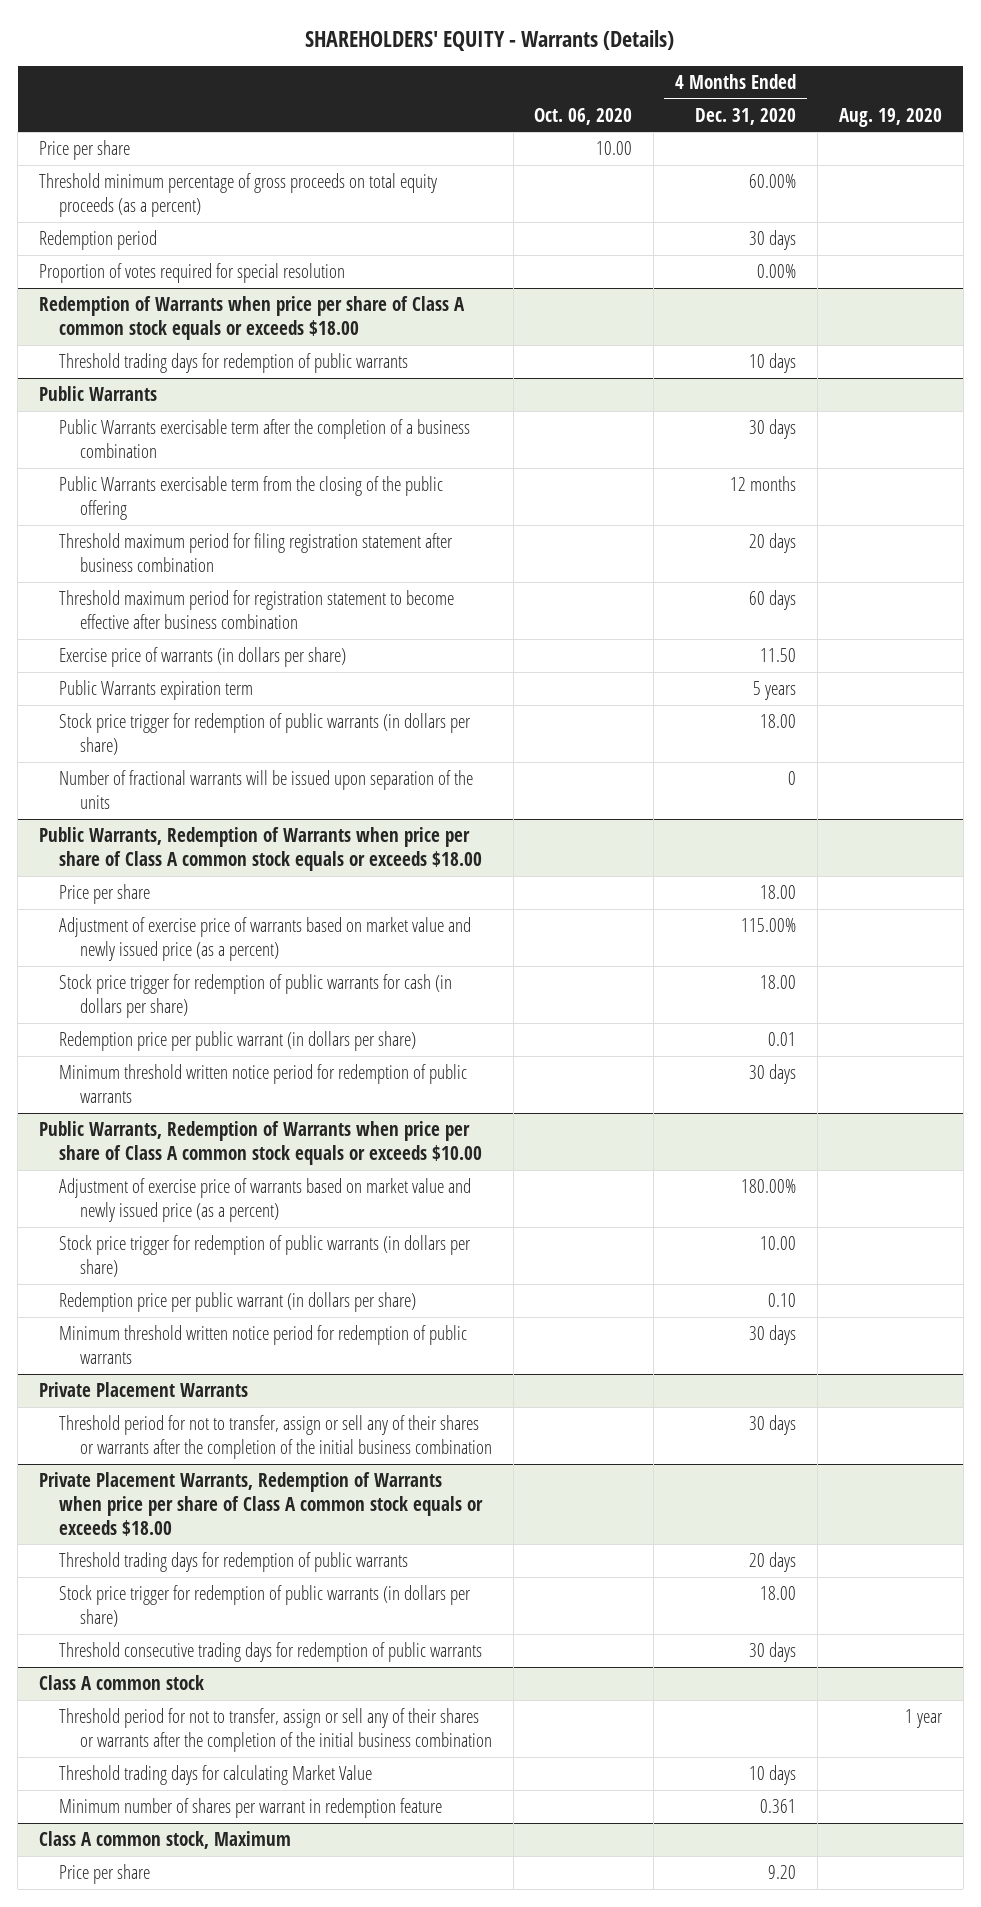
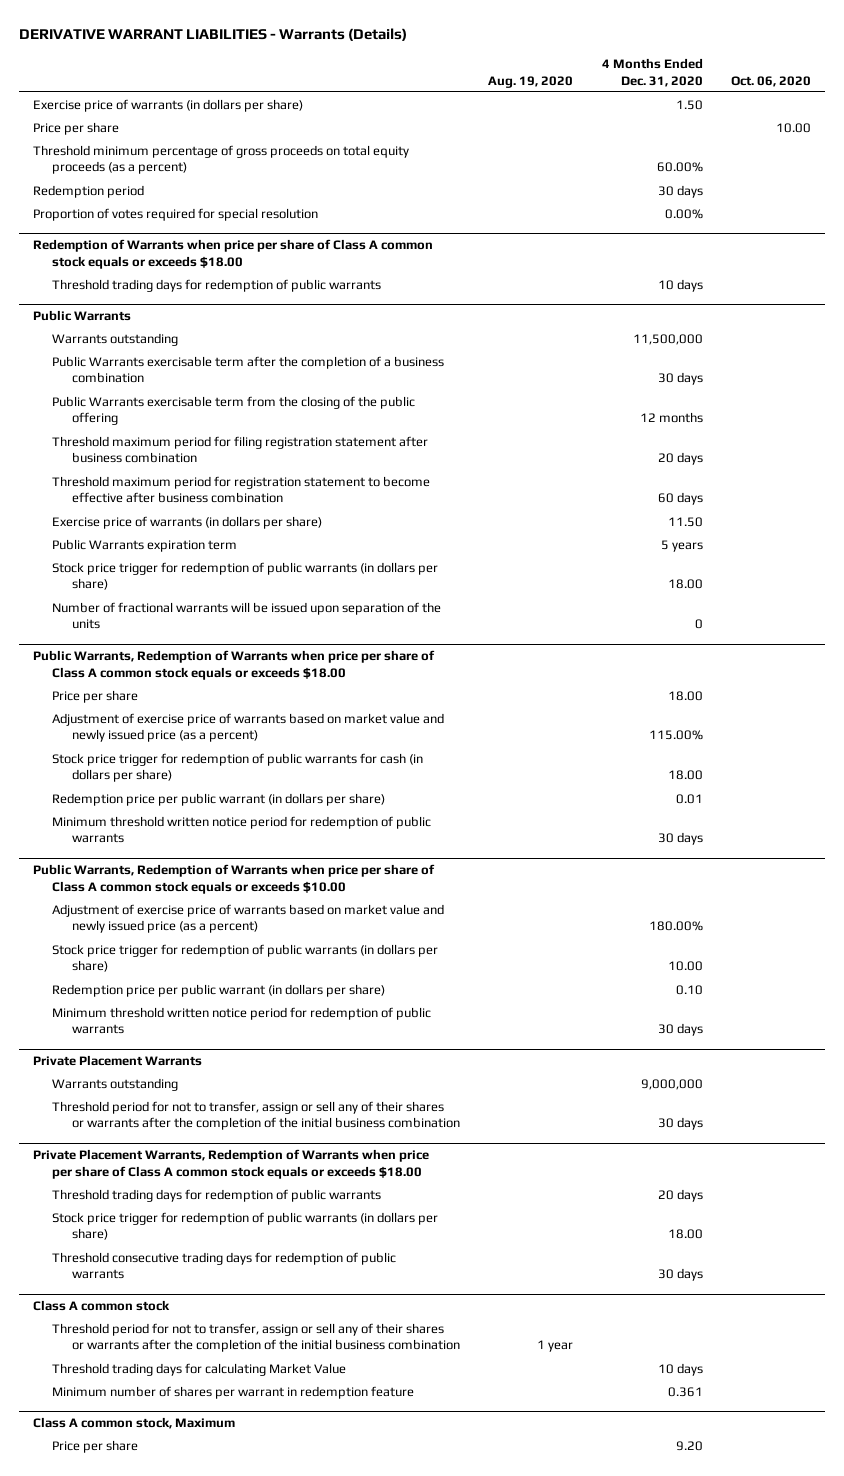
- SHAREHOLDERS' EQUITY - Warrants (Details)
+ DERIVATIVE WARRANT LIABILITIES - Warrants (Details)
- | Oct. 06, 2020 | 4 Months Ended Dec. 31, 2020 | Aug. 19, 2020
+ | Aug. 19, 2020 | 4 Months Ended Dec. 31, 2020 | Oct. 06, 2020
+ Exercise price of warrants (in dollars per share) | | 1.50 |
@ Public Warrants
+ Warrants outstanding | | 11,500,000 |
@ Private Placement Warrants
+ Warrants outstanding | | 9,000,000 |

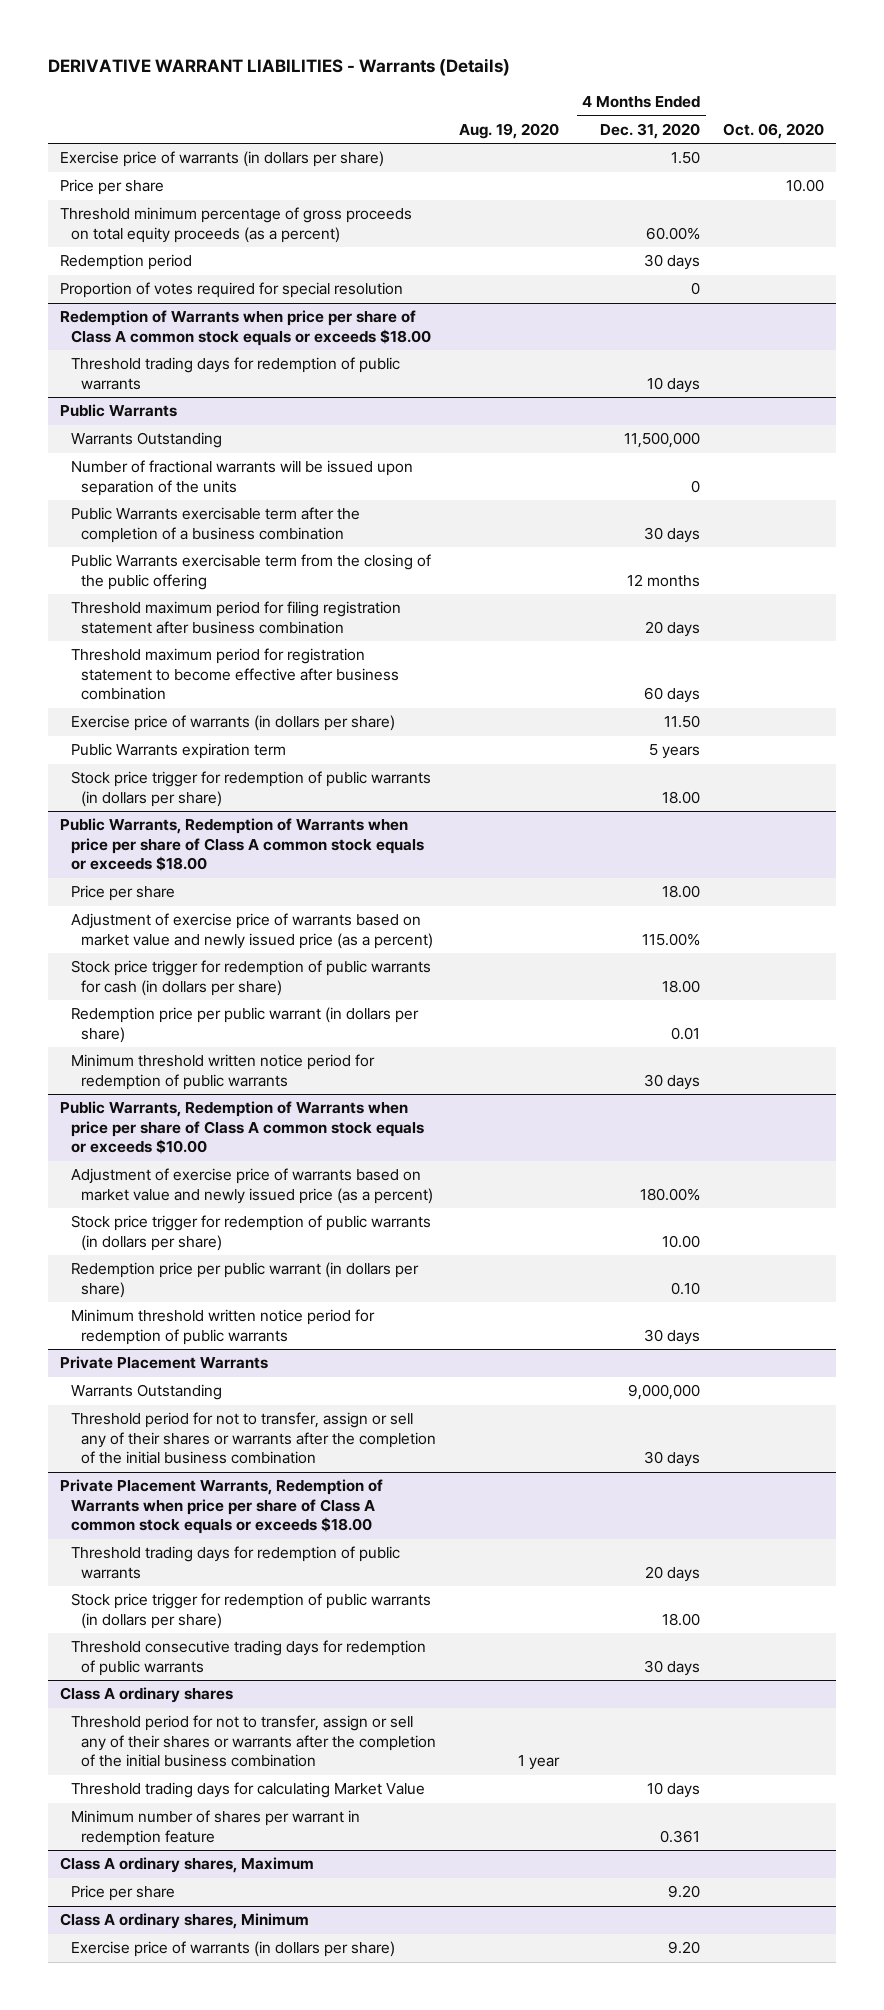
- Proportion of votes required for special resolution | | 0.00% |
+ Proportion of votes required for special resolution | | 0 |
@ Public Warrants
- Warrants outstanding | | 11,500,000 |
+ Warrants Outstanding | | 11,500,000 |
moved up: Number of fractional warrants will be issued upon separation of the units | | 0 |
@ Private Placement Warrants
- Warrants outstanding | | 9,000,000 |
+ Warrants Outstanding | | 9,000,000 |
- Class A common stock
+ Class A ordinary shares
- Class A common stock, Maximum
+ Class A ordinary shares, Maximum
+ Class A ordinary shares, Minimum
+ Exercise price of warrants (in dollars per share) | | 9.20 |

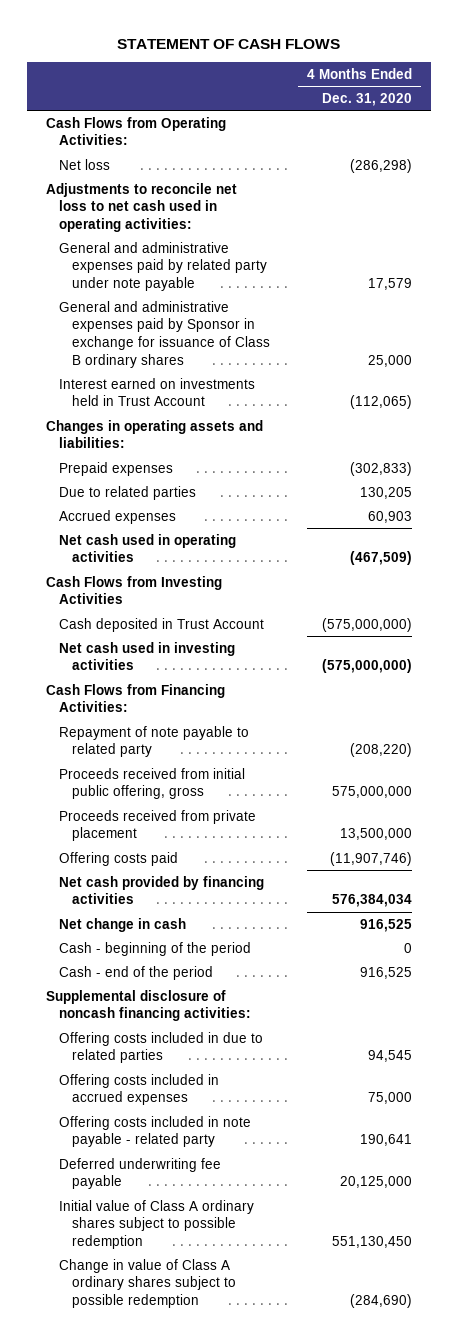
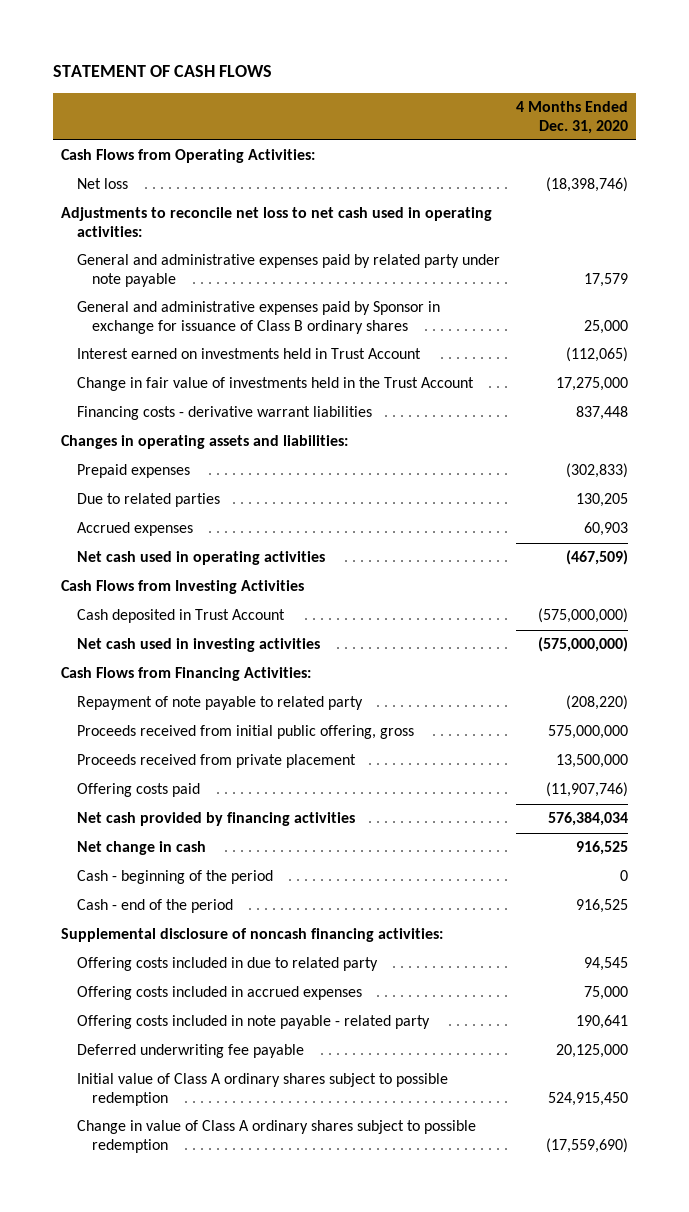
- Net loss | (286,298)
+ Net loss | (18,398,746)
+ Change in fair value of investments held in the Trust Account | 17,275,000
+ Financing costs - derivative warrant liabilities | 837,448
- Offering costs included in due to related parties | 94,545
+ Offering costs included in due to related party | 94,545
- Initial value of Class A ordinary shares subject to possible redemption | 551,130,450
- Change in value of Class A ordinary shares subject to possible redemption | (284,690)
+ Initial value of Class A ordinary shares subject to possible redemption | 524,915,450
+ Change in value of Class A ordinary shares subject to possible redemption | (17,559,690)

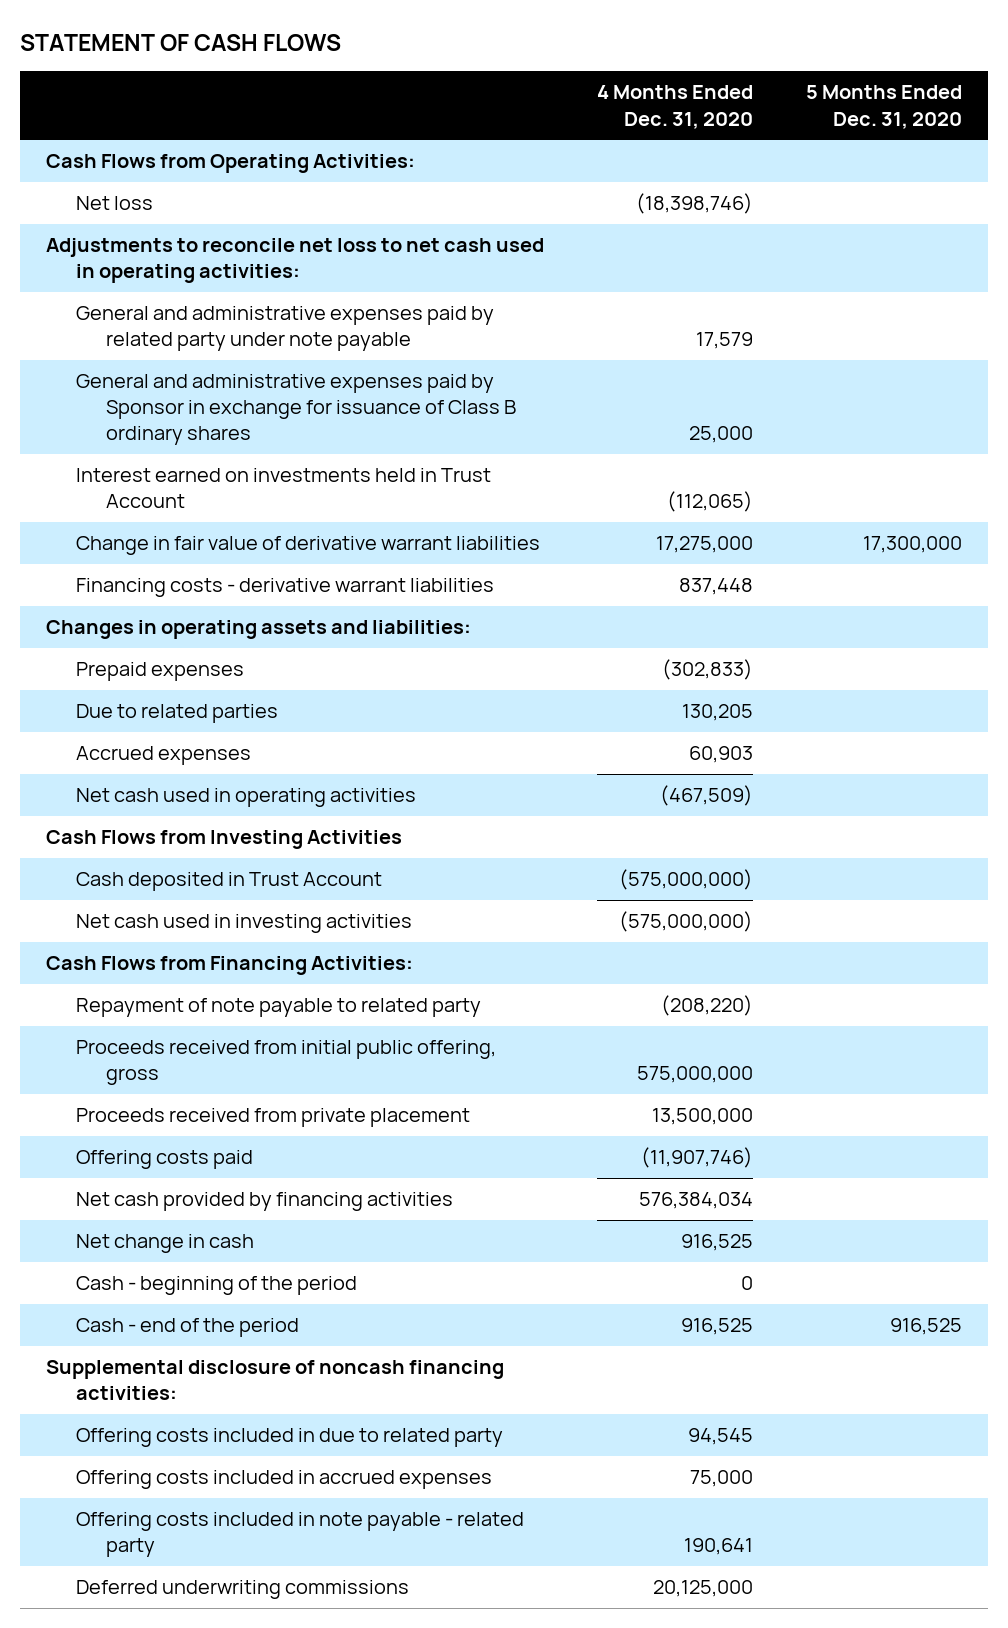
- | 4 Months Ended Dec. 31, 2020
+ | 4 Months Ended Dec. 31, 2020 | 5 Months Ended Dec. 31, 2020
- Change in fair value of investments held in the Trust Account | 17,275,000
+ Change in fair value of derivative warrant liabilities | 17,275,000 | 17,300,000
- Deferred underwriting fee payable | 20,125,000
- Initial value of Class A ordinary shares subject to possible redemption | 524,915,450
- Change in value of Class A ordinary shares subject to possible redemption | (17,559,690)
+ Deferred underwriting commissions | 20,125,000 |

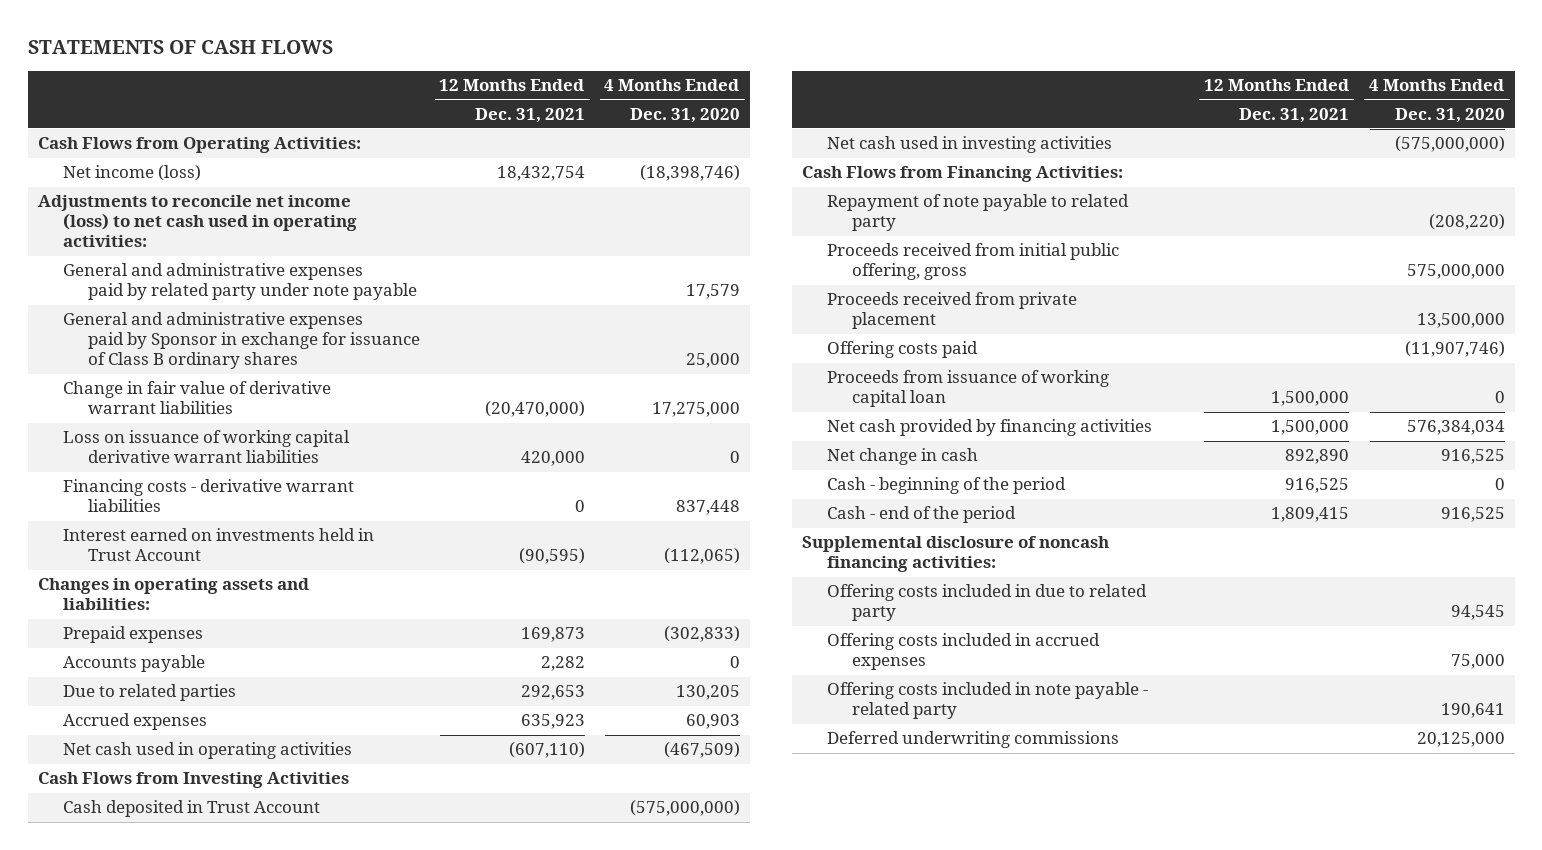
- STATEMENT OF CASH FLOWS
+ STATEMENTS OF CASH FLOWS
- | 4 Months Ended Dec. 31, 2020 | 5 Months Ended Dec. 31, 2020
+ | 12 Months Ended Dec. 31, 2021 | 4 Months Ended Dec. 31, 2020
- Net loss | (18,398,746) |
- Adjustments to reconcile net loss to net cash used in operating activities:
+ Net income (loss) | 18,432,754 | (18,398,746)
+ Adjustments to reconcile net income (loss) to net cash used in operating activities:
+ Loss on issuance of working capital derivative warrant liabilities | 420,000 | 0
moved down: Interest earned on investments held in Trust Account | (90,595) | (112,065)
+ Accounts payable | 2,282 | 0
+ Proceeds from issuance of working capital loan | 1,500,000 | 0

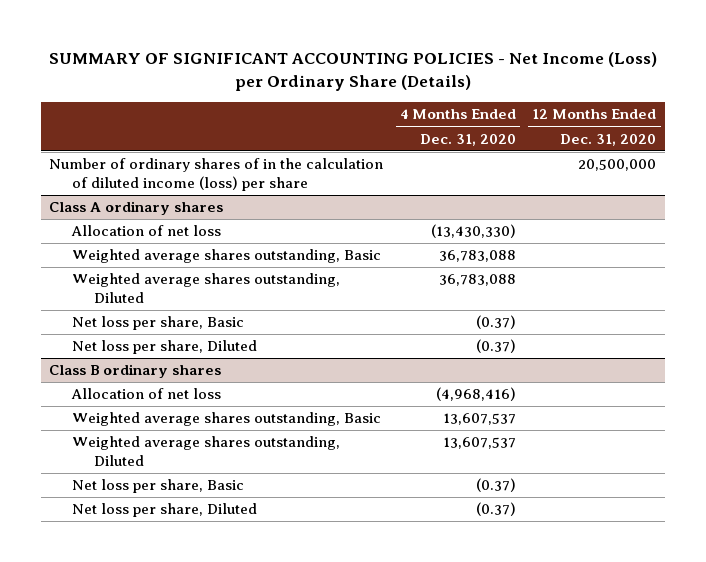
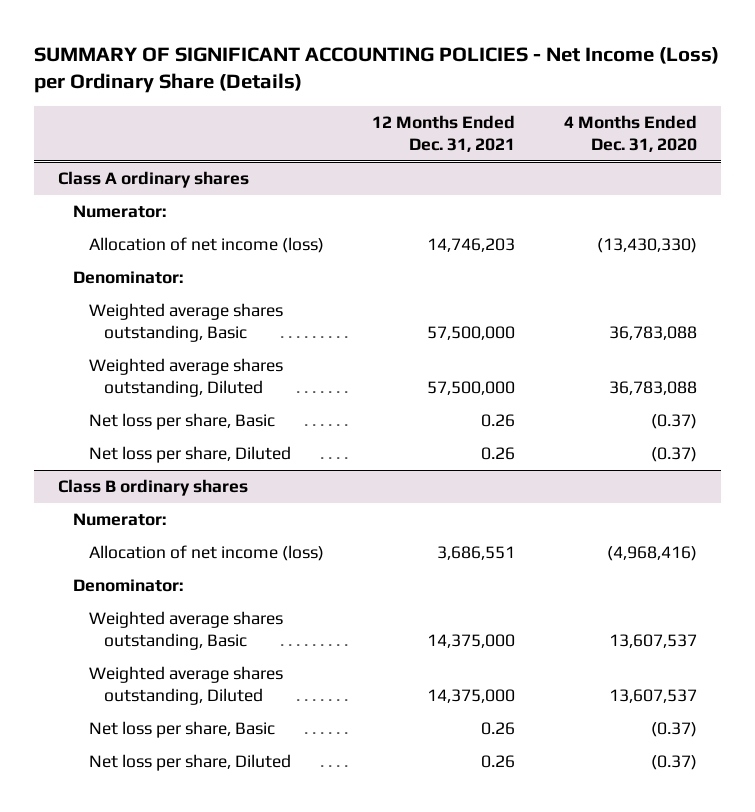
- | 4 Months Ended Dec. 31, 2020 | 12 Months Ended Dec. 31, 2020
+ | 12 Months Ended Dec. 31, 2021 | 4 Months Ended Dec. 31, 2020
- Number of ordinary shares of in the calculation of diluted income (loss) per share | | 20,500,000
@ Class A ordinary shares
- Allocation of net loss | (13,430,330) |
+ Numerator:
+ Allocation of net income (loss) | 14,746,203 | (13,430,330)
+ Denominator:
@ Class B ordinary shares
- Allocation of net loss | (4,968,416) |
+ Numerator:
+ Allocation of net income (loss) | 3,686,551 | (4,968,416)
+ Denominator:

